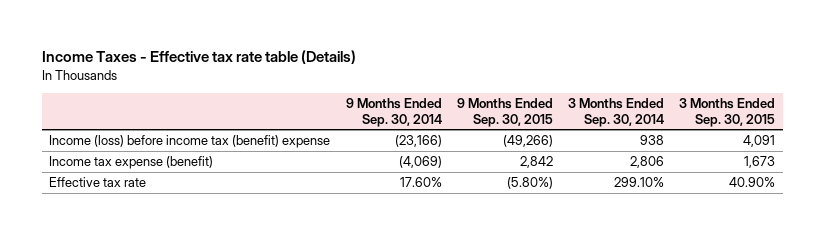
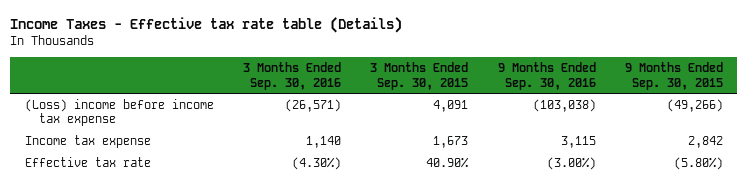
- | 9 Months Ended Sep. 30, 2014 | 9 Months Ended Sep. 30, 2015 | 3 Months Ended Sep. 30, 2014 | 3 Months Ended Sep. 30, 2015
+ | 3 Months Ended Sep. 30, 2016 | 3 Months Ended Sep. 30, 2015 | 9 Months Ended Sep. 30, 2016 | 9 Months Ended Sep. 30, 2015
- Income (loss) before income tax (benefit) expense | (23,166) | (49,266) | 938 | 4,091
- Income tax expense (benefit) | (4,069) | 2,842 | 2,806 | 1,673
+ (Loss) income before income tax expense | (26,571) | 4,091 | (103,038) | (49,266)
+ Income tax expense | 1,140 | 1,673 | 3,115 | 2,842

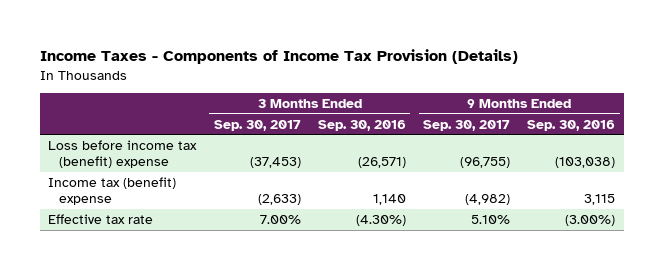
- Income Taxes - Effective tax rate table (Details)
+ Income Taxes - Components of Income Tax Provision (Details)
- | 3 Months Ended Sep. 30, 2016 | 3 Months Ended Sep. 30, 2015 | 9 Months Ended Sep. 30, 2016 | 9 Months Ended Sep. 30, 2015
+ | 3 Months Ended Sep. 30, 2017 | 3 Months Ended Sep. 30, 2016 | 9 Months Ended Sep. 30, 2017 | 9 Months Ended Sep. 30, 2016
- (Loss) income before income tax expense | (26,571) | 4,091 | (103,038) | (49,266)
- Income tax expense | 1,140 | 1,673 | 3,115 | 2,842
+ Loss before income tax (benefit) expense | (37,453) | (26,571) | (96,755) | (103,038)
+ Income tax (benefit) expense | (2,633) | 1,140 | (4,982) | 3,115

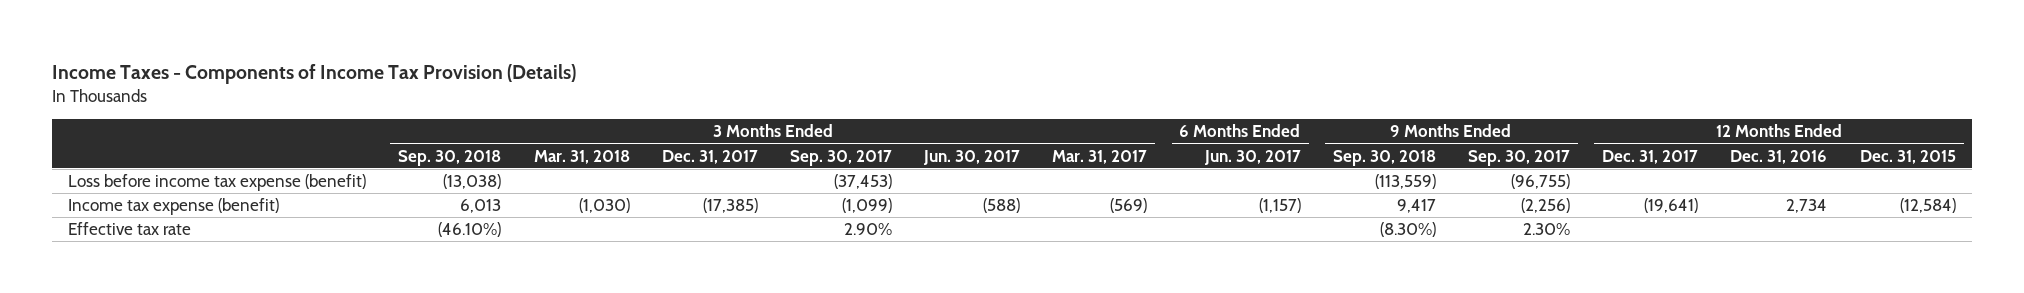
- | 3 Months Ended Sep. 30, 2017 | 3 Months Ended Sep. 30, 2016 | 9 Months Ended Sep. 30, 2017 | 9 Months Ended Sep. 30, 2016
+ | 3 Months Ended Sep. 30, 2018 | 3 Months Ended Mar. 31, 2018 | 3 Months Ended Dec. 31, 2017 | 3 Months Ended Sep. 30, 2017 | 3 Months Ended Jun. 30, 2017 | 3 Months Ended Mar. 31, 2017 | 6 Months Ended Jun. 30, 2017 | 9 Months Ended Sep. 30, 2018 | 9 Months Ended Sep. 30, 2017 | 12 Months Ended Dec. 31, 2017 | 12 Months Ended Dec. 31, 2016 | 12 Months Ended Dec. 31, 2015
- Loss before income tax (benefit) expense | (37,453) | (26,571) | (96,755) | (103,038)
- Income tax (benefit) expense | (2,633) | 1,140 | (4,982) | 3,115
- Effective tax rate | 7.00% | (4.30%) | 5.10% | (3.00%)
+ Loss before income tax expense (benefit) | (13,038) | | | (37,453) | | | | (113,559) | (96,755) | | |
+ Income tax expense (benefit) | 6,013 | (1,030) | (17,385) | (1,099) | (588) | (569) | (1,157) | 9,417 | (2,256) | (19,641) | 2,734 | (12,584)
+ Effective tax rate | (46.10%) | | | 2.90% | | | | (8.30%) | 2.30% | | |

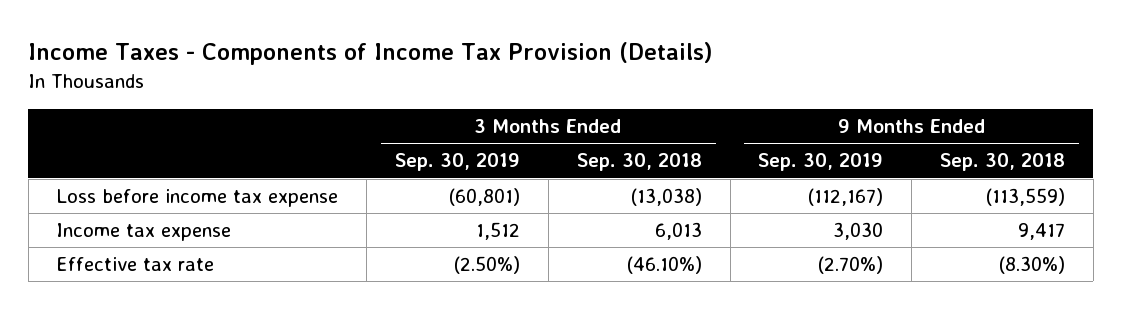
- | 3 Months Ended Sep. 30, 2018 | 3 Months Ended Mar. 31, 2018 | 3 Months Ended Dec. 31, 2017 | 3 Months Ended Sep. 30, 2017 | 3 Months Ended Jun. 30, 2017 | 3 Months Ended Mar. 31, 2017 | 6 Months Ended Jun. 30, 2017 | 9 Months Ended Sep. 30, 2018 | 9 Months Ended Sep. 30, 2017 | 12 Months Ended Dec. 31, 2017 | 12 Months Ended Dec. 31, 2016 | 12 Months Ended Dec. 31, 2015
+ | 3 Months Ended Sep. 30, 2019 | 3 Months Ended Sep. 30, 2018 | 9 Months Ended Sep. 30, 2019 | 9 Months Ended Sep. 30, 2018
- Loss before income tax expense (benefit) | (13,038) | | | (37,453) | | | | (113,559) | (96,755) | | |
- Income tax expense (benefit) | 6,013 | (1,030) | (17,385) | (1,099) | (588) | (569) | (1,157) | 9,417 | (2,256) | (19,641) | 2,734 | (12,584)
+ Loss before income tax expense | (60,801) | (13,038) | (112,167) | (113,559)
+ Income tax expense | 1,512 | 6,013 | 3,030 | 9,417

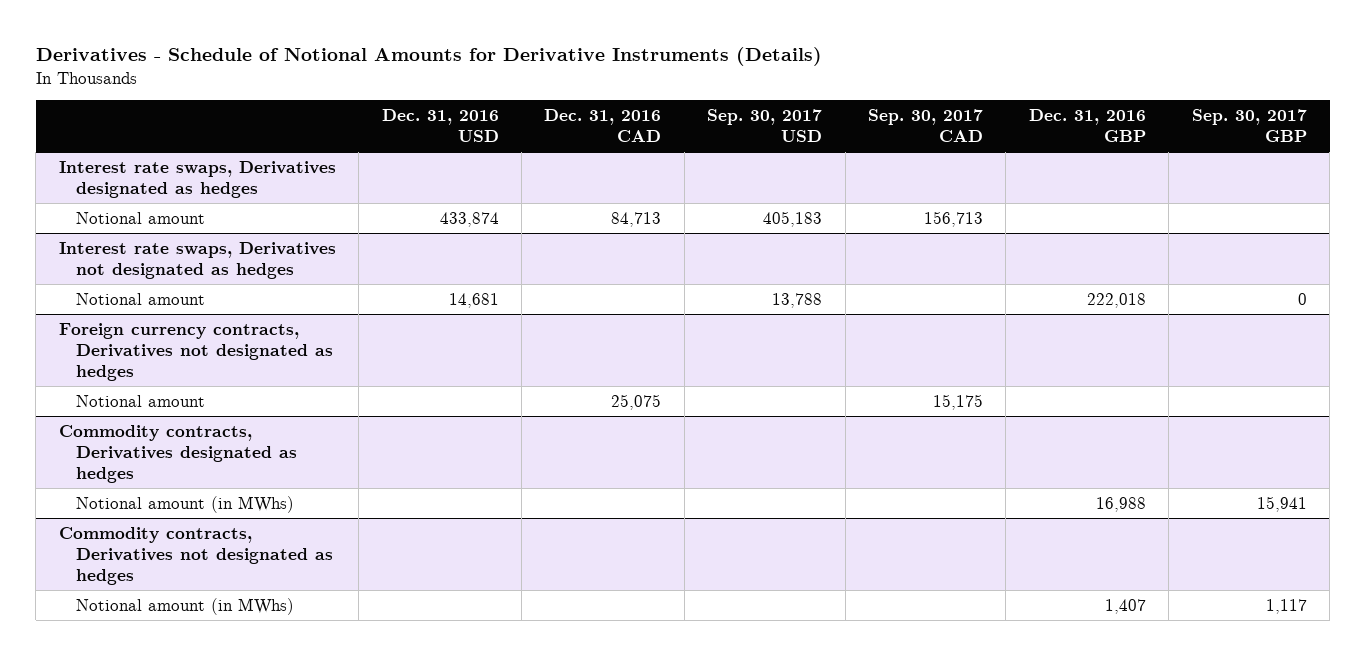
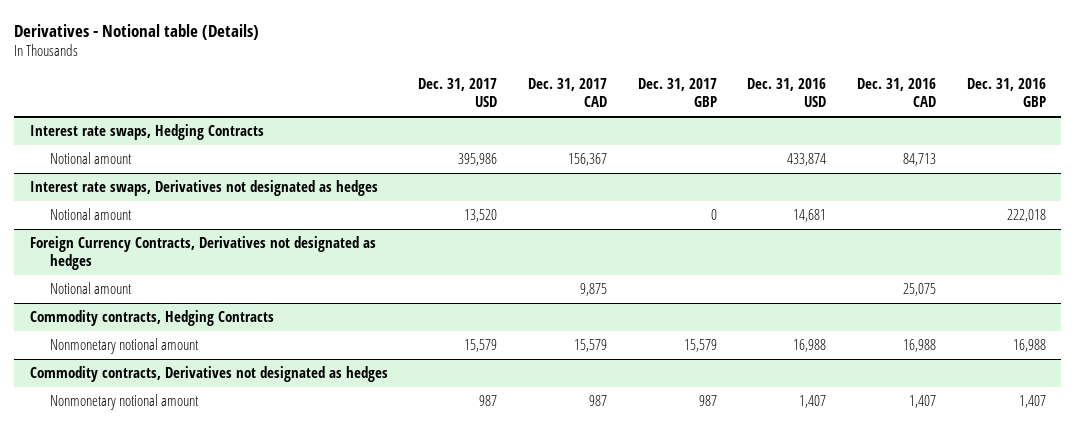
- Derivatives - Schedule of Notional Amounts for Derivative Instruments (Details)
+ Derivatives - Notional table (Details)
- | Dec. 31, 2016 USD | Dec. 31, 2016 CAD | Sep. 30, 2017 USD | Sep. 30, 2017 CAD | Dec. 31, 2016 GBP | Sep. 30, 2017 GBP
+ | Dec. 31, 2017 USD | Dec. 31, 2017 CAD | Dec. 31, 2017 GBP | Dec. 31, 2016 USD | Dec. 31, 2016 CAD | Dec. 31, 2016 GBP
- Interest rate swaps, Derivatives designated as hedges
+ Interest rate swaps, Hedging Contracts
- Foreign currency contracts, Derivatives not designated as hedges
+ Foreign Currency Contracts, Derivatives not designated as hedges
- Commodity contracts, Derivatives designated as hedges
- Notional amount (in MWhs) | | | | | 16,988 | 15,941
+ Commodity contracts, Hedging Contracts
+ Nonmonetary notional amount | 15,579 | 15,579 | 15,579 | 16,988 | 16,988 | 16,988
@ Commodity contracts, Derivatives not designated as hedges
- Notional amount (in MWhs) | | | | | 1,407 | 1,117
+ Nonmonetary notional amount | 987 | 987 | 987 | 1,407 | 1,407 | 1,407

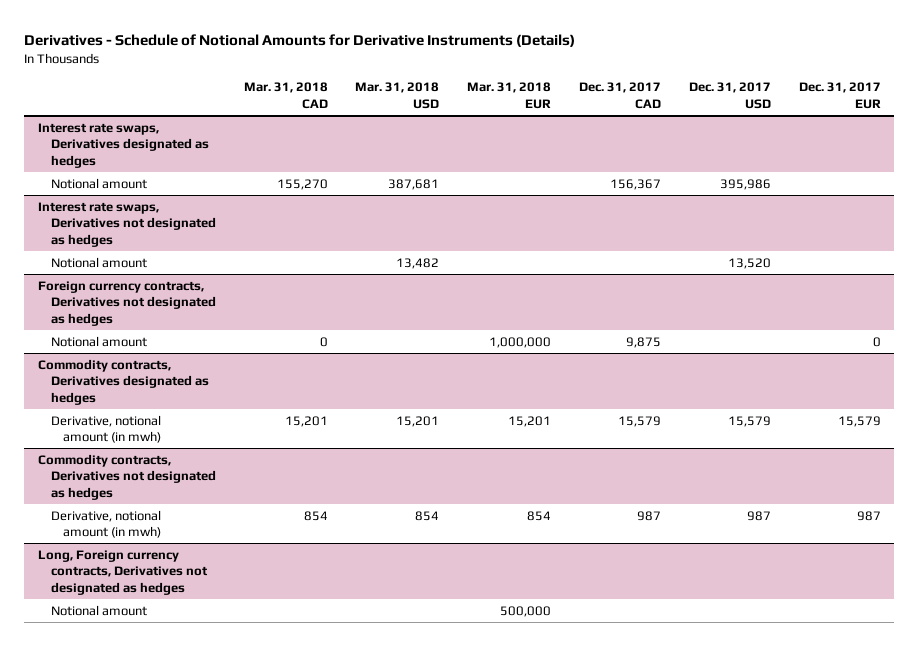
- Derivatives - Notional table (Details)
+ Derivatives - Schedule of Notional Amounts for Derivative Instruments (Details)
- | Dec. 31, 2017 USD | Dec. 31, 2017 CAD | Dec. 31, 2017 GBP | Dec. 31, 2016 USD | Dec. 31, 2016 CAD | Dec. 31, 2016 GBP
+ | Mar. 31, 2018 CAD | Mar. 31, 2018 USD | Mar. 31, 2018 EUR | Dec. 31, 2017 CAD | Dec. 31, 2017 USD | Dec. 31, 2017 EUR
- Interest rate swaps, Hedging Contracts
+ Interest rate swaps, Derivatives designated as hedges
- Foreign Currency Contracts, Derivatives not designated as hedges
+ Foreign currency contracts, Derivatives not designated as hedges
- Commodity contracts, Hedging Contracts
- Nonmonetary notional amount | 15,579 | 15,579 | 15,579 | 16,988 | 16,988 | 16,988
+ Commodity contracts, Derivatives designated as hedges
+ Derivative, notional amount (in mwh) | 15,201 | 15,201 | 15,201 | 15,579 | 15,579 | 15,579
@ Commodity contracts, Derivatives not designated as hedges
- Nonmonetary notional amount | 987 | 987 | 987 | 1,407 | 1,407 | 1,407
+ Derivative, notional amount (in mwh) | 854 | 854 | 854 | 987 | 987 | 987
+ Long, Foreign currency contracts, Derivatives not designated as hedges
+ Notional amount | | | 500,000 | | |

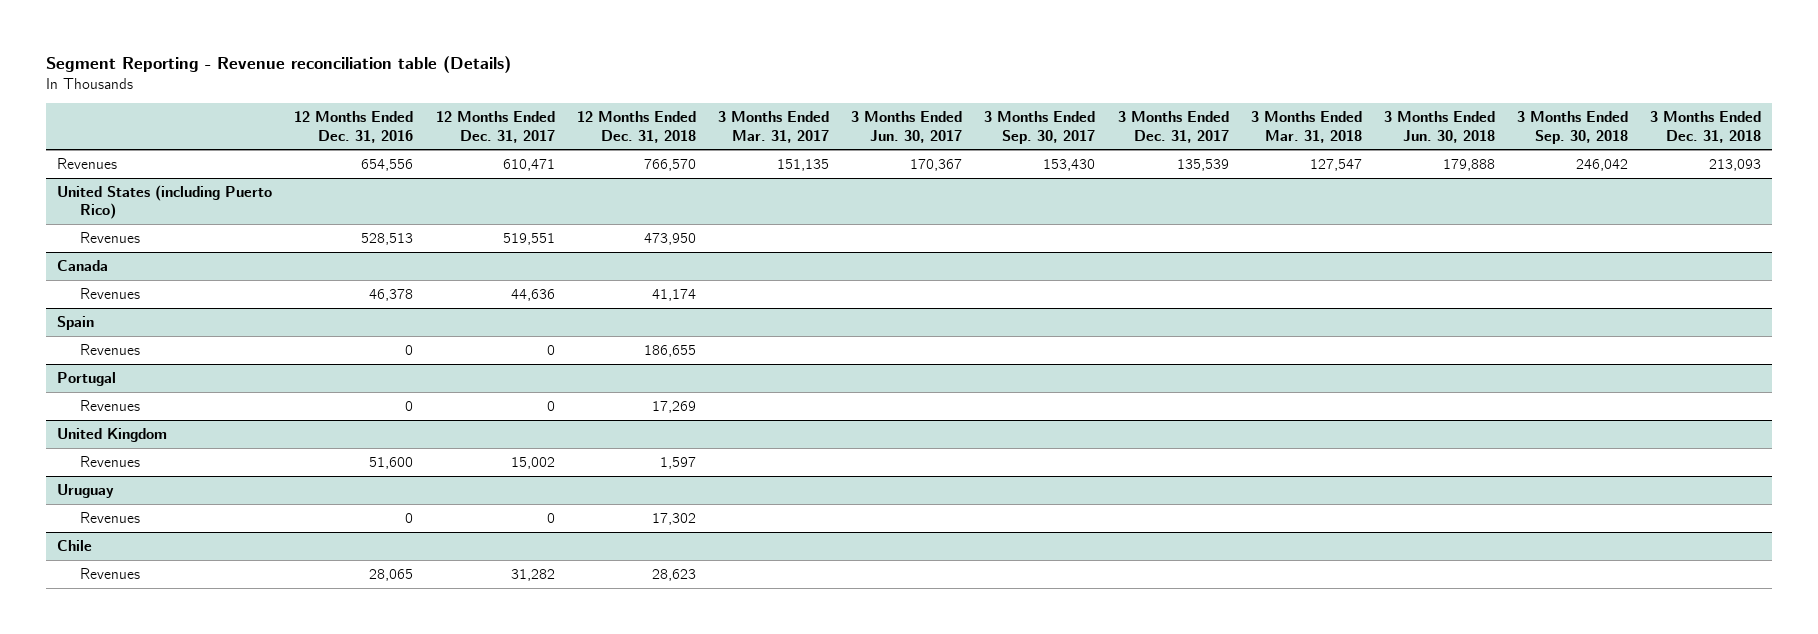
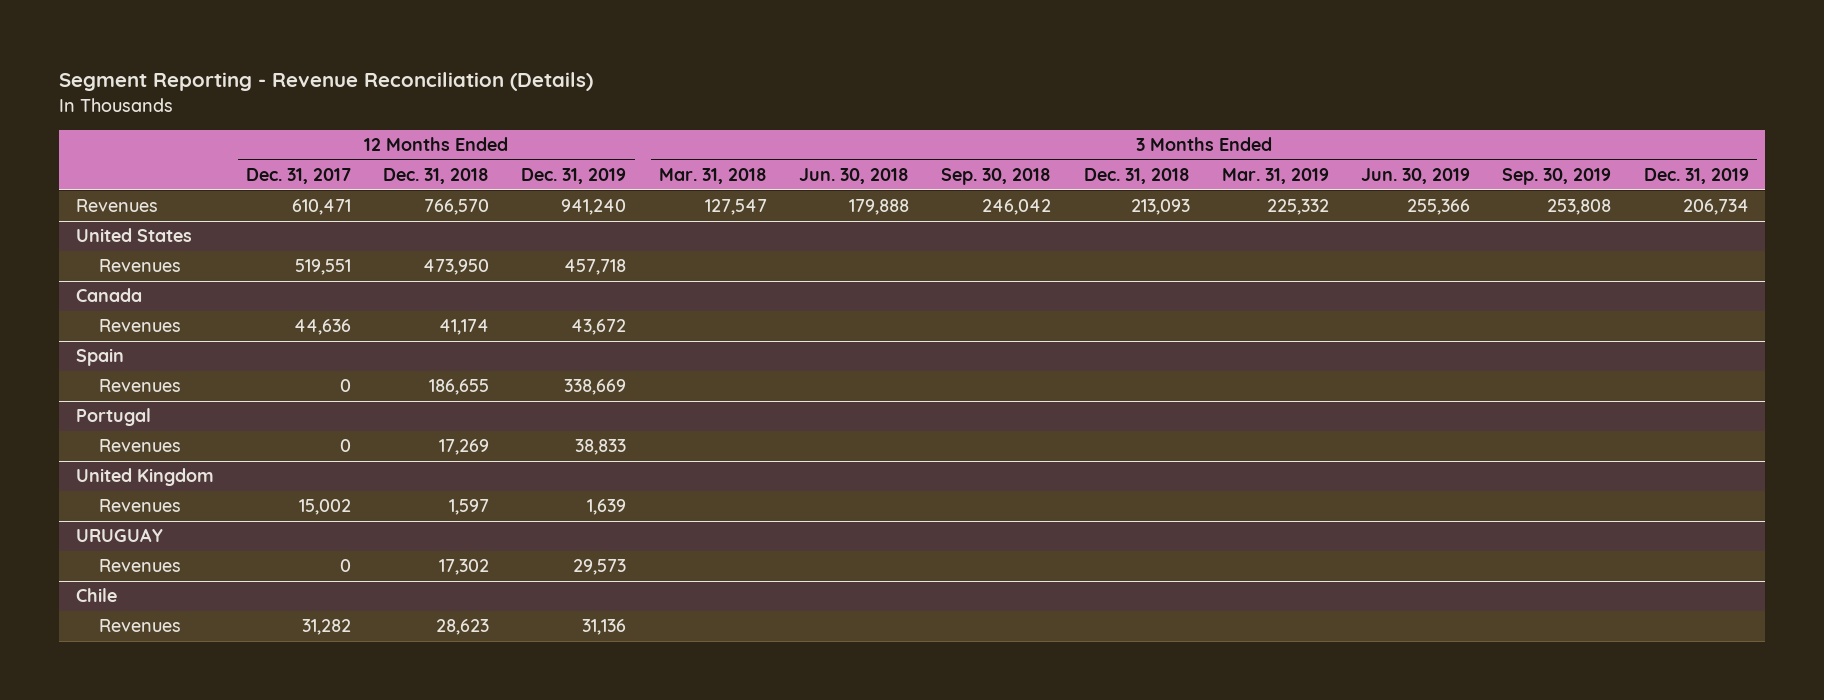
- Segment Reporting - Revenue reconciliation table (Details)
+ Segment Reporting - Revenue Reconciliation (Details)
- | 12 Months Ended Dec. 31, 2016 | 12 Months Ended Dec. 31, 2017 | 12 Months Ended Dec. 31, 2018 | 3 Months Ended Mar. 31, 2017 | 3 Months Ended Jun. 30, 2017 | 3 Months Ended Sep. 30, 2017 | 3 Months Ended Dec. 31, 2017 | 3 Months Ended Mar. 31, 2018 | 3 Months Ended Jun. 30, 2018 | 3 Months Ended Sep. 30, 2018 | 3 Months Ended Dec. 31, 2018
+ | 12 Months Ended Dec. 31, 2017 | 12 Months Ended Dec. 31, 2018 | 12 Months Ended Dec. 31, 2019 | 3 Months Ended Mar. 31, 2018 | 3 Months Ended Jun. 30, 2018 | 3 Months Ended Sep. 30, 2018 | 3 Months Ended Dec. 31, 2018 | 3 Months Ended Mar. 31, 2019 | 3 Months Ended Jun. 30, 2019 | 3 Months Ended Sep. 30, 2019 | 3 Months Ended Dec. 31, 2019
- United States (including Puerto Rico)
+ United States
- Uruguay
+ URUGUAY

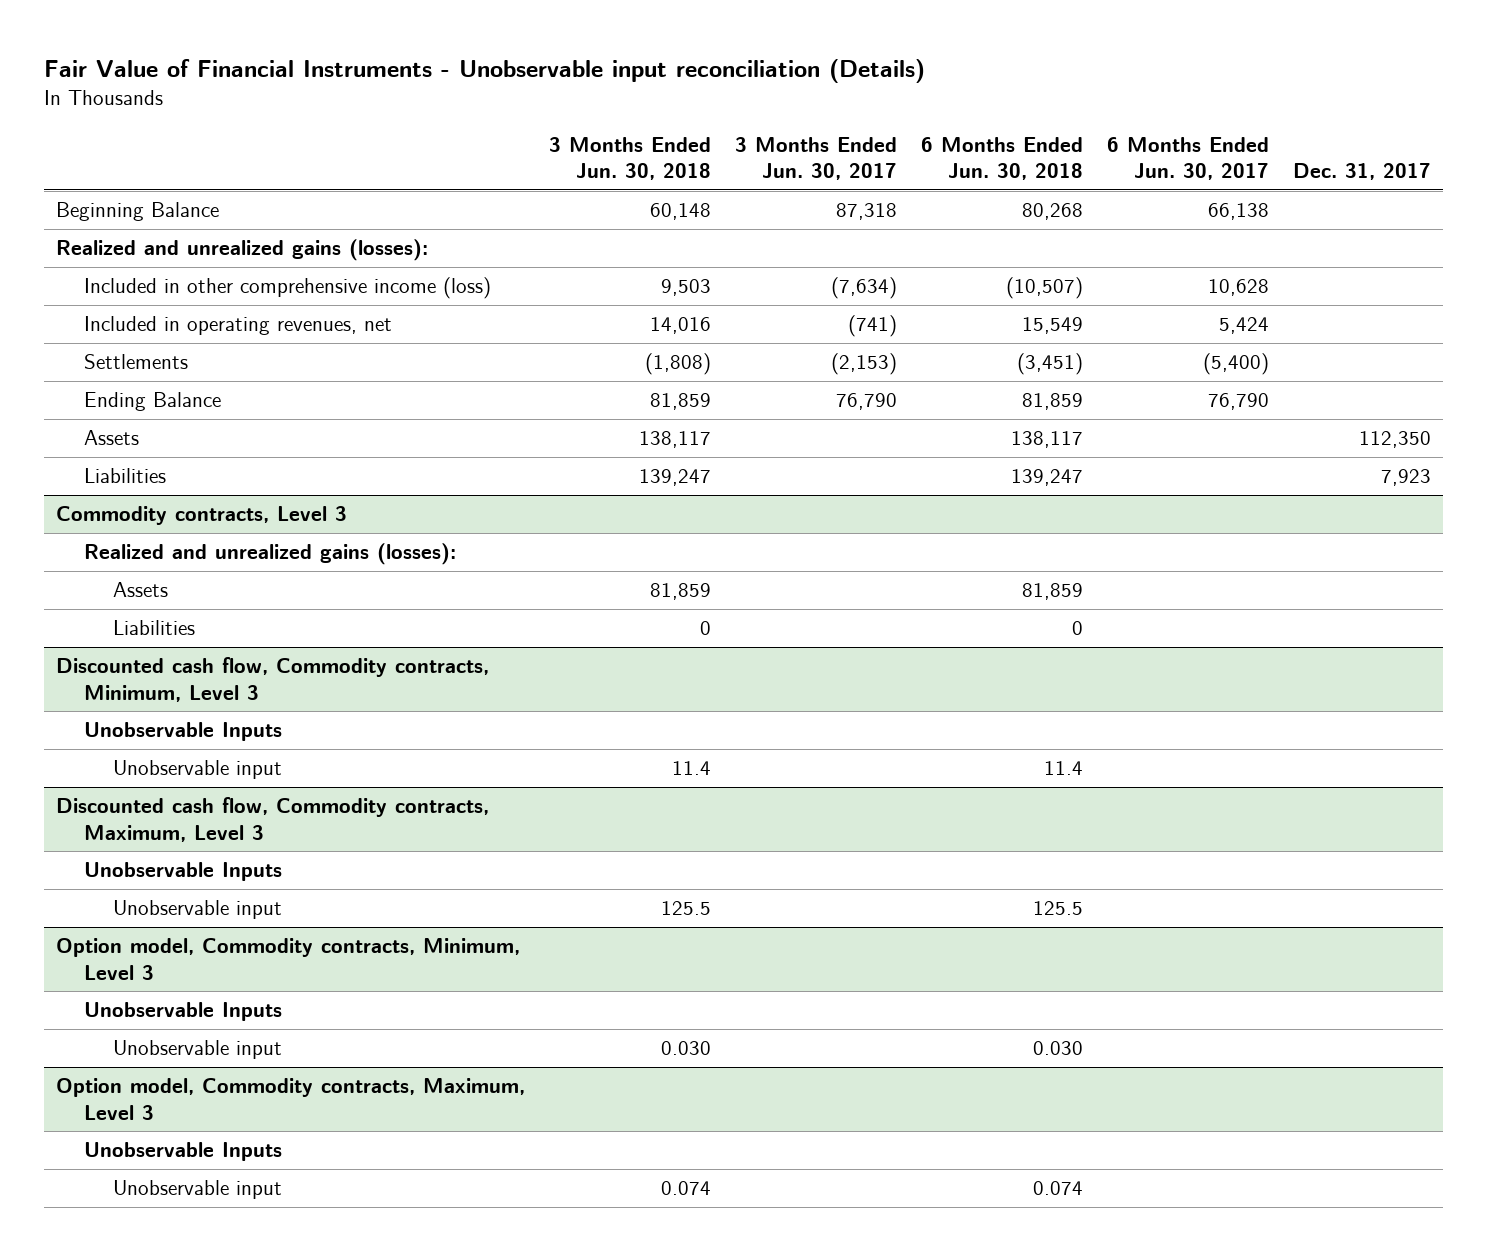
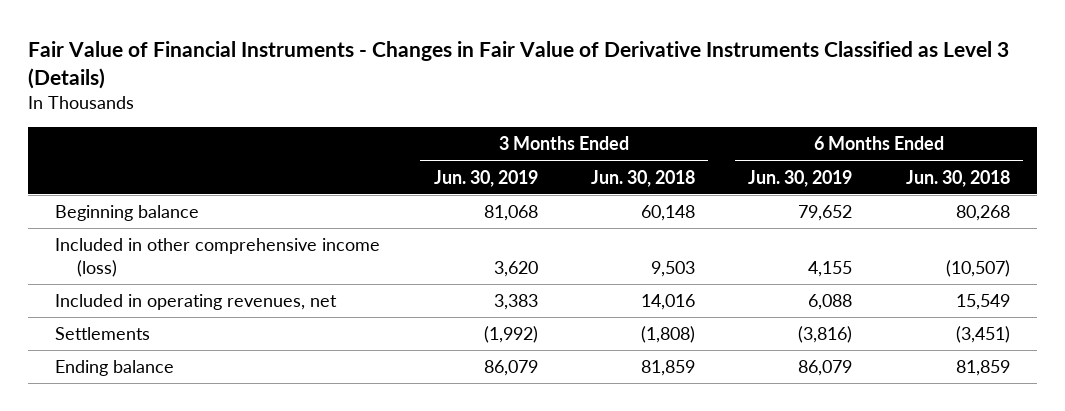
- Fair Value of Financial Instruments - Unobservable input reconciliation (Details)
+ Fair Value of Financial Instruments - Changes in Fair Value of Derivative Instruments Classified as Level 3 (Details)
- | 3 Months Ended Jun. 30, 2018 | 3 Months Ended Jun. 30, 2017 | 6 Months Ended Jun. 30, 2018 | 6 Months Ended Jun. 30, 2017 | Dec. 31, 2017
+ | 3 Months Ended Jun. 30, 2019 | 3 Months Ended Jun. 30, 2018 | 6 Months Ended Jun. 30, 2019 | 6 Months Ended Jun. 30, 2018
- Beginning Balance | 60,148 | 87,318 | 80,268 | 66,138 |
- Realized and unrealized gains (losses):
+ Beginning balance | 81,068 | 60,148 | 79,652 | 80,268
- Ending Balance | 81,859 | 76,790 | 81,859 | 76,790 |
- Assets | 138,117 | | 138,117 | | 112,350
- Liabilities | 139,247 | | 139,247 | | 7,923
- Commodity contracts, Level 3
- Realized and unrealized gains (losses):
- Assets | 81,859 | | 81,859 | |
- Liabilities | 0 | | 0 | |
- Discounted cash flow, Commodity contracts, Minimum, Level 3
- Unobservable Inputs
- Unobservable input | 11.4 | | 11.4 | |
- Discounted cash flow, Commodity contracts, Maximum, Level 3
- Unobservable Inputs
- Unobservable input | 125.5 | | 125.5 | |
- Option model, Commodity contracts, Minimum, Level 3
- Unobservable Inputs
- Unobservable input | 0.030 | | 0.030 | |
- Option model, Commodity contracts, Maximum, Level 3
- Unobservable Inputs
- Unobservable input | 0.074 | | 0.074 | |
+ Ending balance | 86,079 | 81,859 | 86,079 | 81,859

